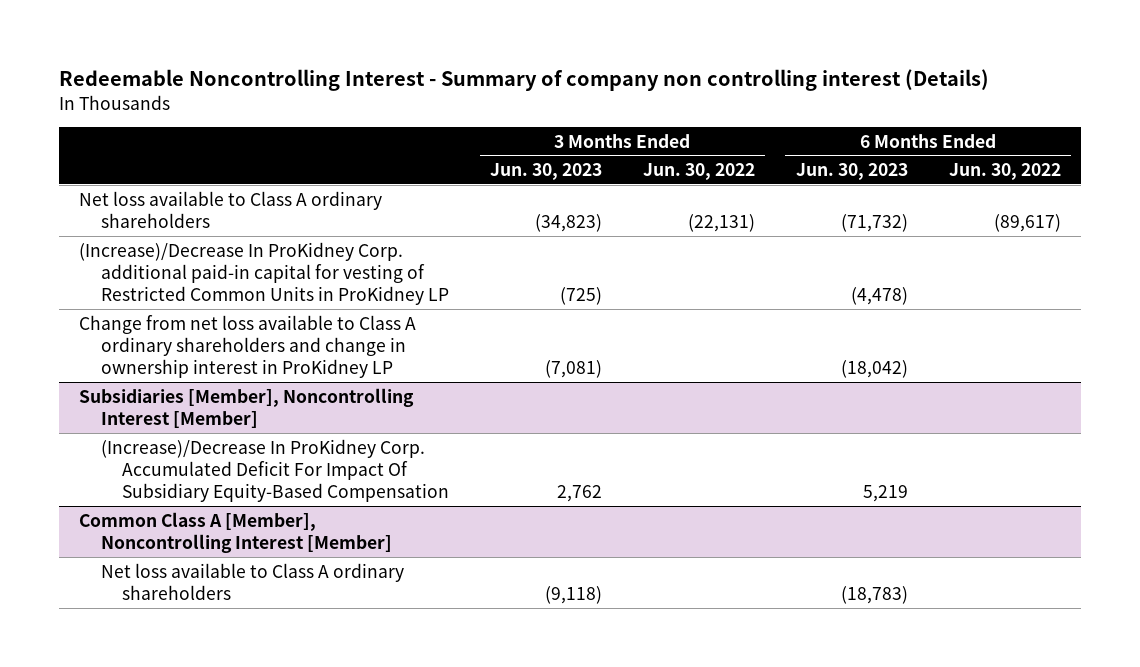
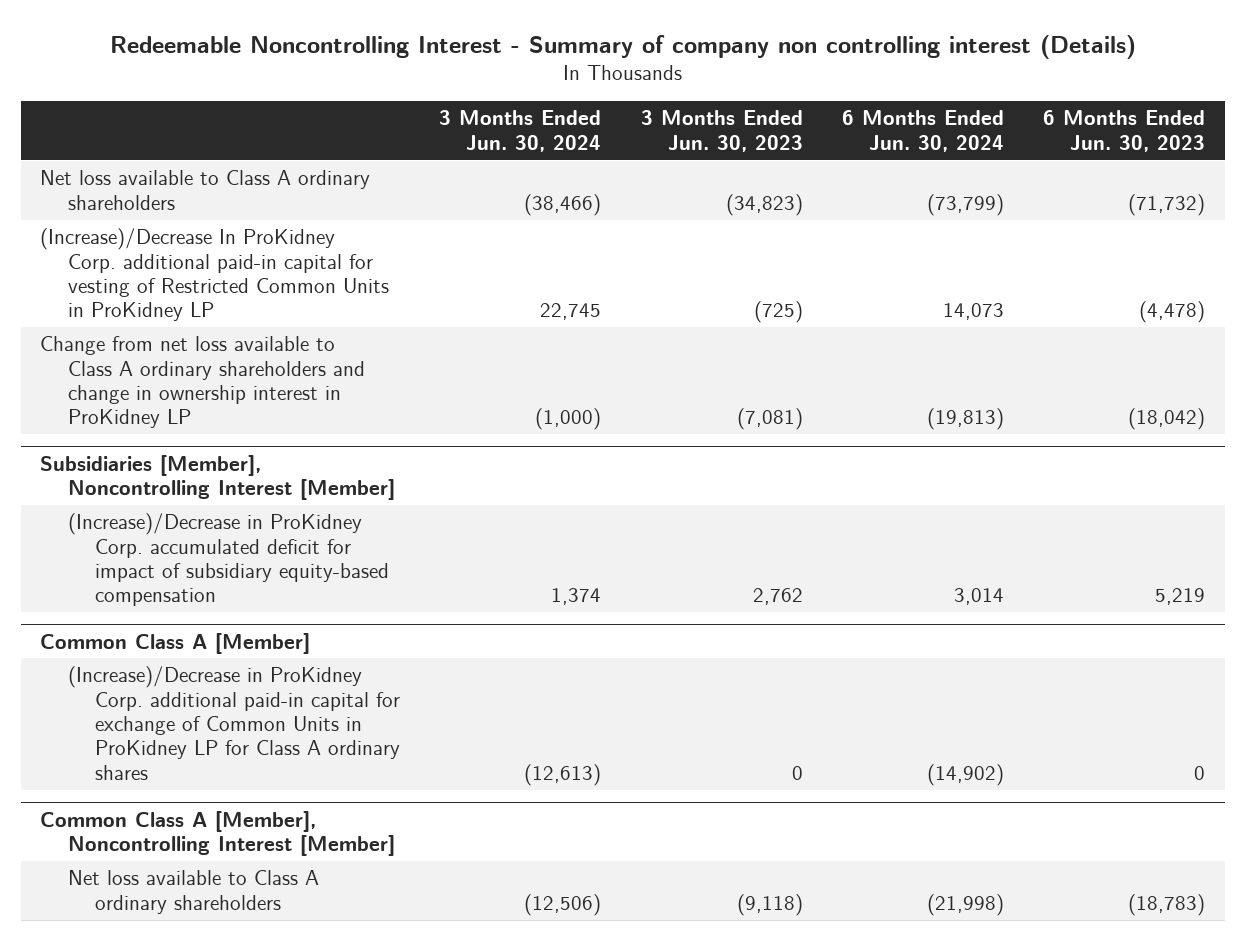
- | 3 Months Ended Jun. 30, 2023 | 3 Months Ended Jun. 30, 2022 | 6 Months Ended Jun. 30, 2023 | 6 Months Ended Jun. 30, 2022
+ | 3 Months Ended Jun. 30, 2024 | 3 Months Ended Jun. 30, 2023 | 6 Months Ended Jun. 30, 2024 | 6 Months Ended Jun. 30, 2023
@ Subsidiaries [Member], Noncontrolling Interest [Member]
- (Increase)/Decrease In ProKidney Corp. Accumulated Deficit For Impact Of Subsidiary Equity-Based Compensation | 2,762 | | 5,219 |
+ (Increase)/Decrease in ProKidney Corp. accumulated deficit for impact of subsidiary equity-based compensation | 1,374 | 2,762 | 3,014 | 5,219
+ Common Class A [Member]
+ (Increase)/Decrease in ProKidney Corp. additional paid-in capital for exchange of Common Units in ProKidney LP for Class A ordinary shares | (12,613) | 0 | (14,902) | 0

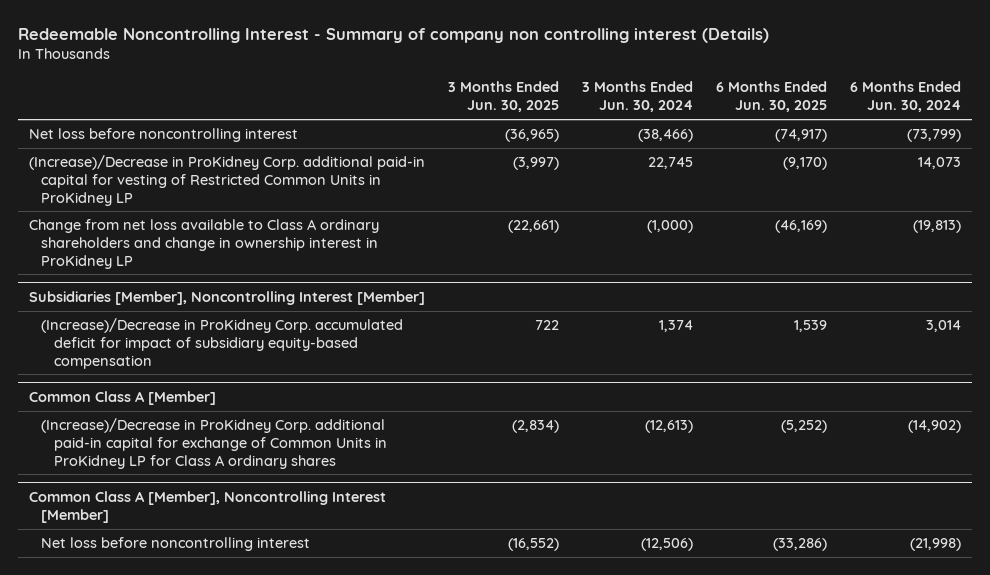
- | 3 Months Ended Jun. 30, 2024 | 3 Months Ended Jun. 30, 2023 | 6 Months Ended Jun. 30, 2024 | 6 Months Ended Jun. 30, 2023
+ | 3 Months Ended Jun. 30, 2025 | 3 Months Ended Jun. 30, 2024 | 6 Months Ended Jun. 30, 2025 | 6 Months Ended Jun. 30, 2024
- Net loss available to Class A ordinary shareholders | (38,466) | (34,823) | (73,799) | (71,732)
- (Increase)/Decrease In ProKidney Corp. additional paid-in capital for vesting of Restricted Common Units in ProKidney LP | 22,745 | (725) | 14,073 | (4,478)
+ Net loss before noncontrolling interest | (36,965) | (38,466) | (74,917) | (73,799)
+ (Increase)/Decrease in ProKidney Corp. additional paid-in capital for vesting of Restricted Common Units in ProKidney LP | (3,997) | 22,745 | (9,170) | 14,073
@ Common Class A [Member], Noncontrolling Interest [Member]
- Net loss available to Class A ordinary shareholders | (12,506) | (9,118) | (21,998) | (18,783)
+ Net loss before noncontrolling interest | (16,552) | (12,506) | (33,286) | (21,998)

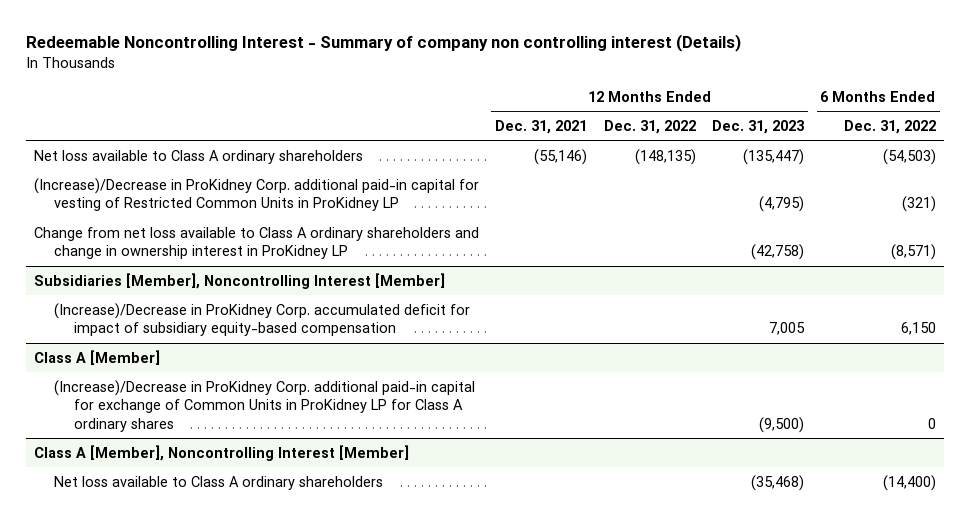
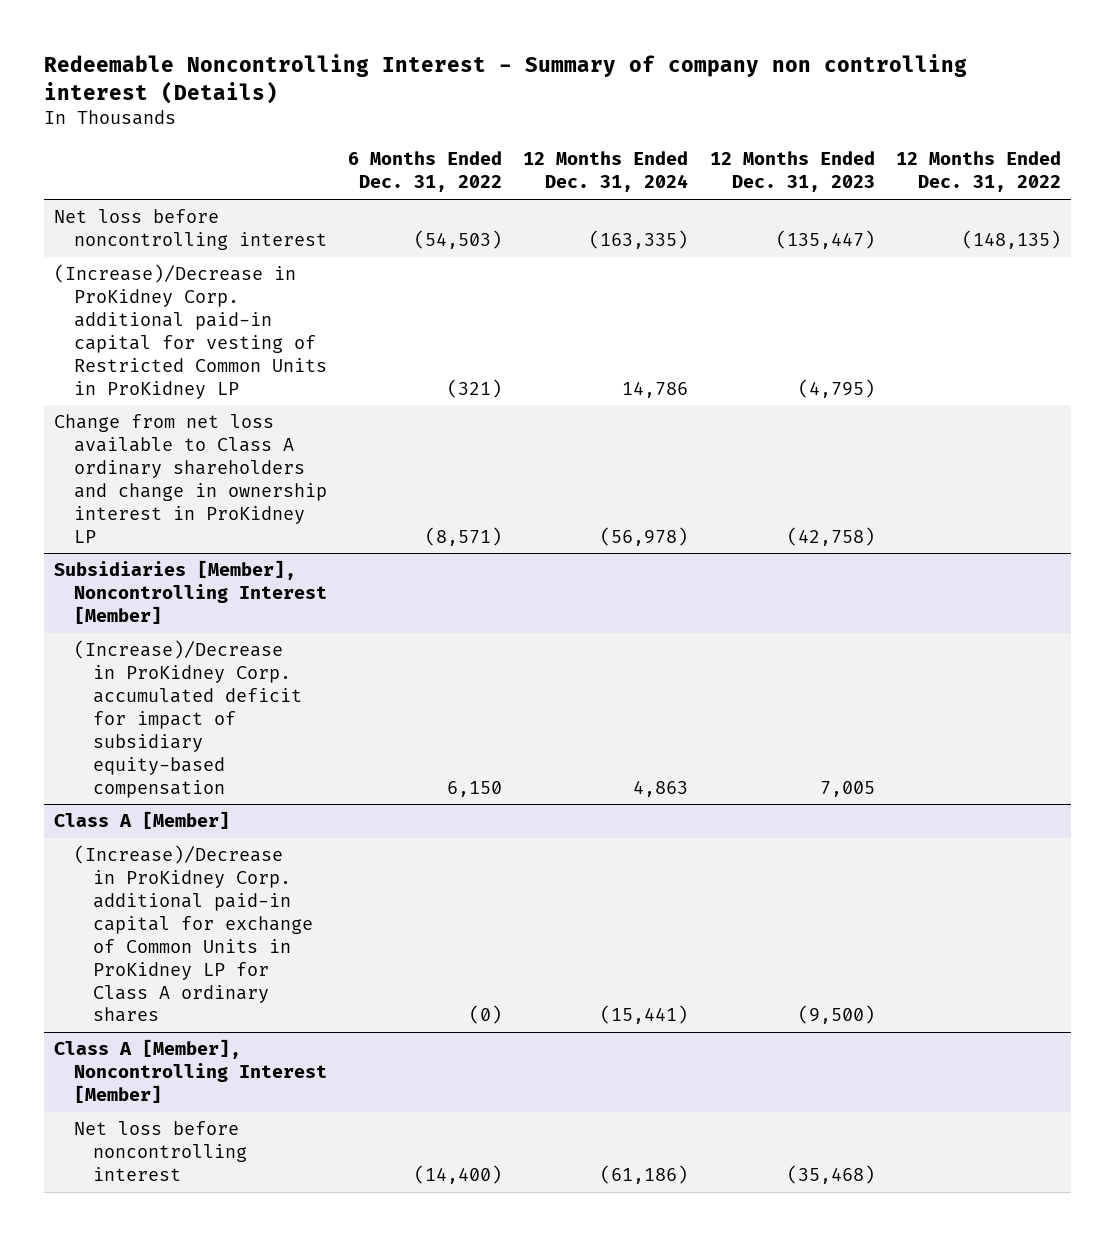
- | 12 Months Ended Dec. 31, 2021 | 12 Months Ended Dec. 31, 2022 | 12 Months Ended Dec. 31, 2023 | 6 Months Ended Dec. 31, 2022
+ | 6 Months Ended Dec. 31, 2022 | 12 Months Ended Dec. 31, 2024 | 12 Months Ended Dec. 31, 2023 | 12 Months Ended Dec. 31, 2022
- Net loss available to Class A ordinary shareholders | (55,146) | (148,135) | (135,447) | (54,503)
+ Net loss before noncontrolling interest | (54,503) | (163,335) | (135,447) | (148,135)
@ Class A [Member]
- (Increase)/Decrease in ProKidney Corp. additional paid-in capital for exchange of Common Units in ProKidney LP for Class A ordinary shares | | | (9,500) | 0
+ (Increase)/Decrease in ProKidney Corp. additional paid-in capital for exchange of Common Units in ProKidney LP for Class A ordinary shares | (0) | (15,441) | (9,500) |
@ Class A [Member], Noncontrolling Interest [Member]
- Net loss available to Class A ordinary shareholders | | | (35,468) | (14,400)
+ Net loss before noncontrolling interest | (14,400) | (61,186) | (35,468) |

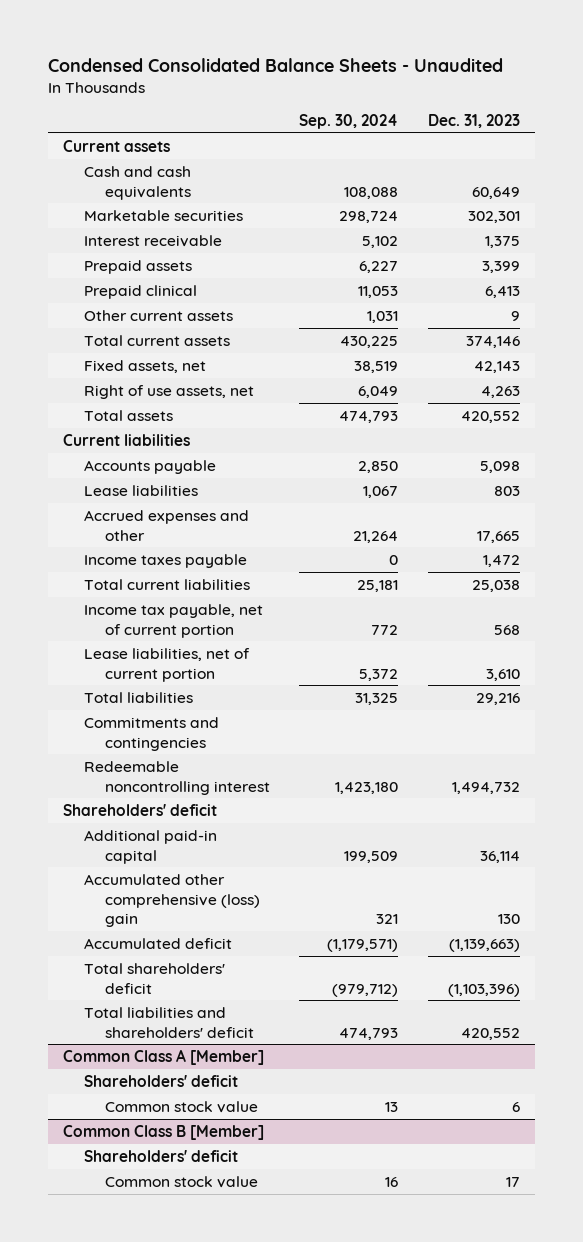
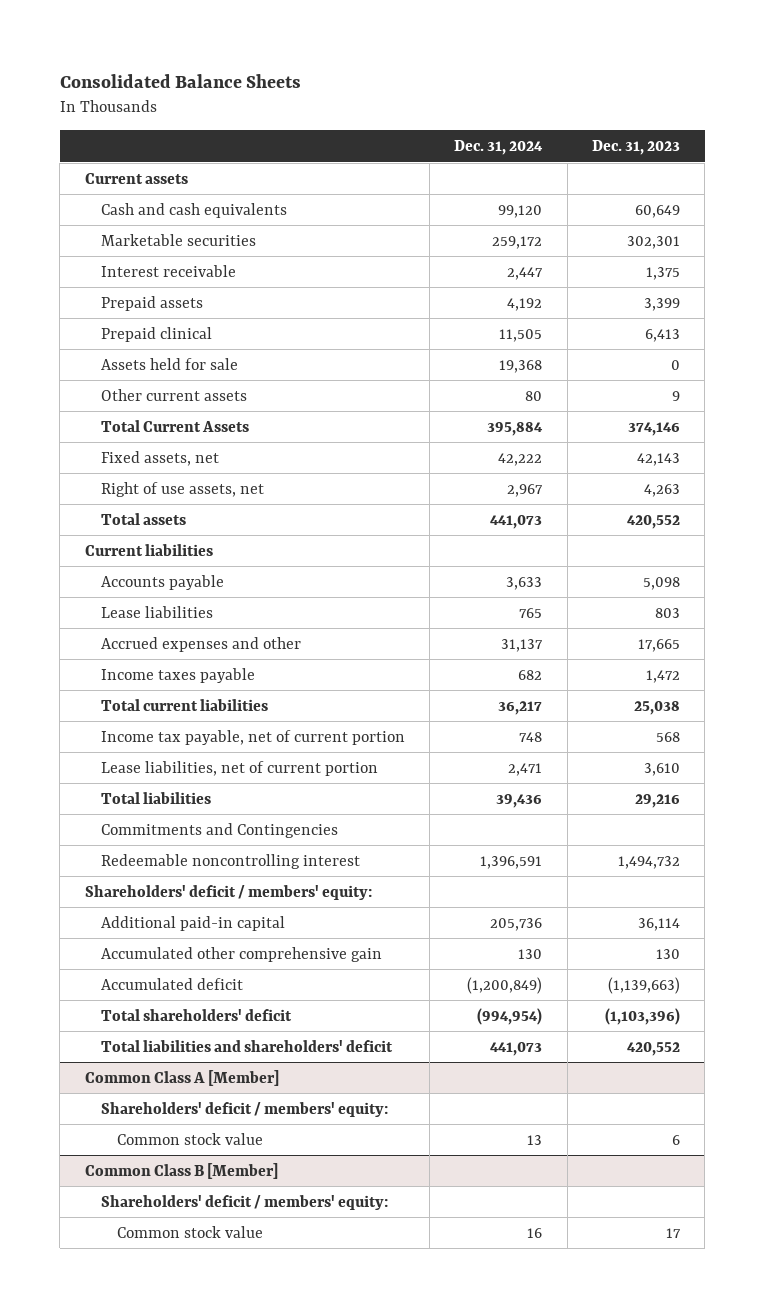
- Condensed Consolidated Balance Sheets - Unaudited
+ Consolidated Balance Sheets
- | Sep. 30, 2024 | Dec. 31, 2023
+ | Dec. 31, 2024 | Dec. 31, 2023
+ Assets held for sale | 19,368 | 0
- Total current assets | 430,225 | 374,146
+ Total Current Assets | 395,884 | 374,146
- Commitments and contingencies
+ Commitments and Contingencies
- Shareholders' deficit
+ Shareholders' deficit / members' equity:
- Accumulated other comprehensive (loss) gain | 321 | 130
+ Accumulated other comprehensive gain | 130 | 130
@ Common Class A [Member]
- Shareholders' deficit
+ Shareholders' deficit / members' equity:
@ Common Class B [Member]
- Shareholders' deficit
+ Shareholders' deficit / members' equity:

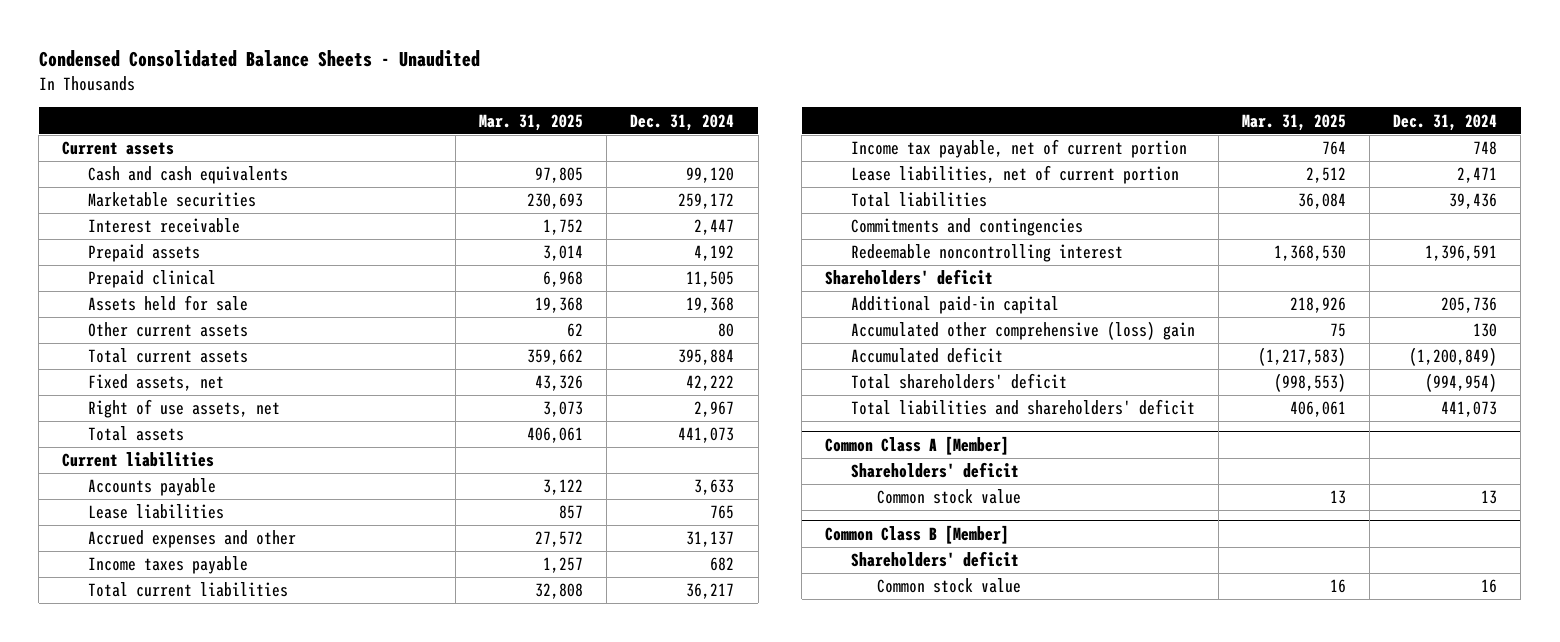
- Consolidated Balance Sheets
+ Condensed Consolidated Balance Sheets - Unaudited
- | Dec. 31, 2024 | Dec. 31, 2023
+ | Mar. 31, 2025 | Dec. 31, 2024
- Total Current Assets | 395,884 | 374,146
+ Total current assets | 359,662 | 395,884
- Commitments and Contingencies
+ Commitments and contingencies
- Shareholders' deficit / members' equity:
+ Shareholders' deficit
- Accumulated other comprehensive gain | 130 | 130
+ Accumulated other comprehensive (loss) gain | 75 | 130
@ Common Class A [Member]
- Shareholders' deficit / members' equity:
+ Shareholders' deficit
@ Common Class B [Member]
- Shareholders' deficit / members' equity:
+ Shareholders' deficit

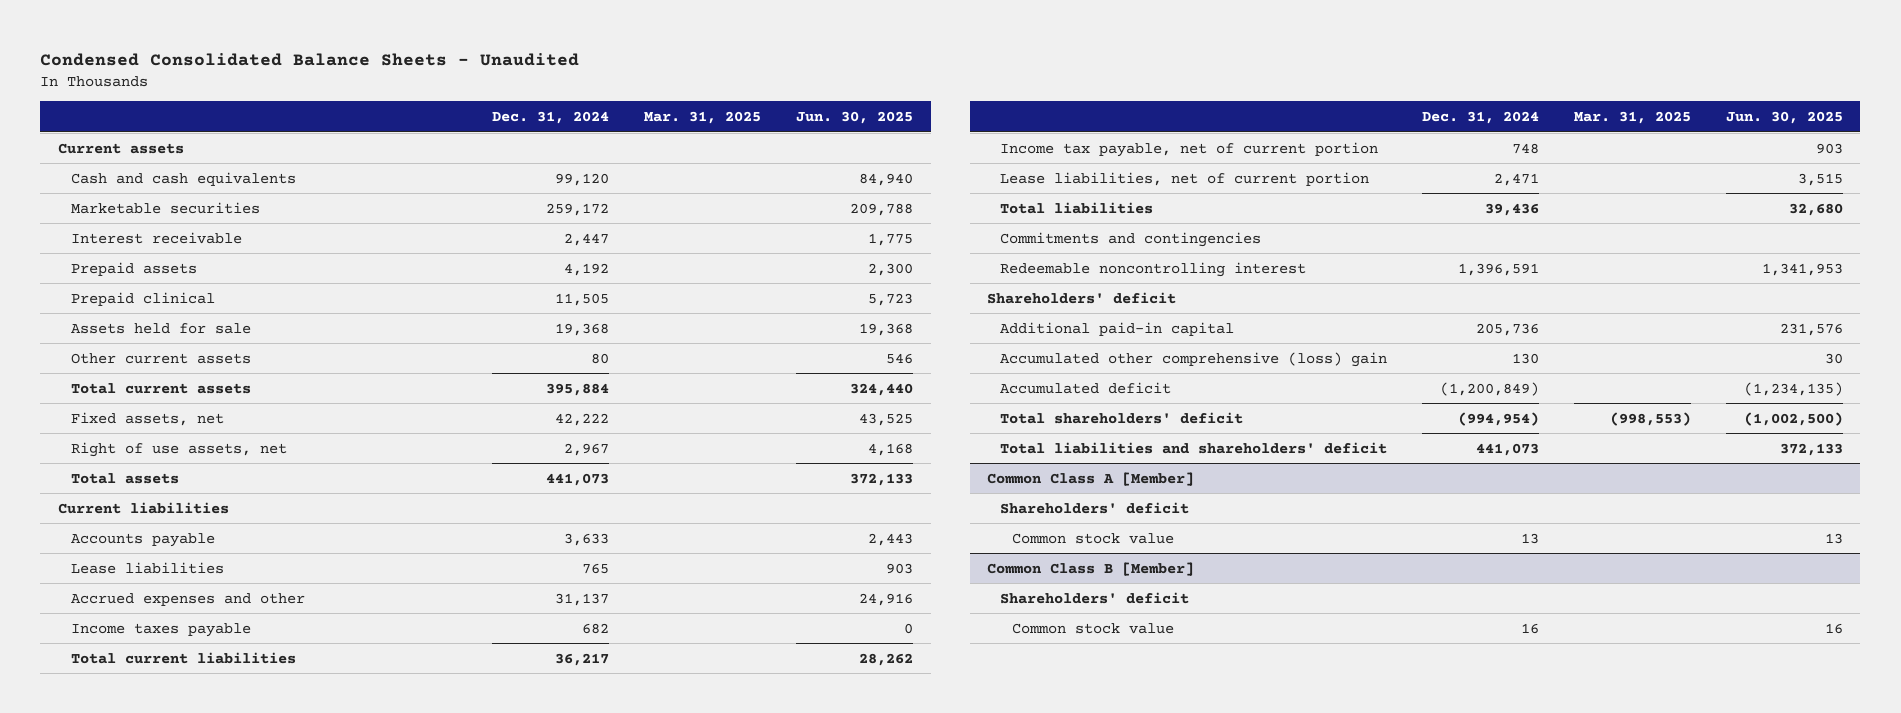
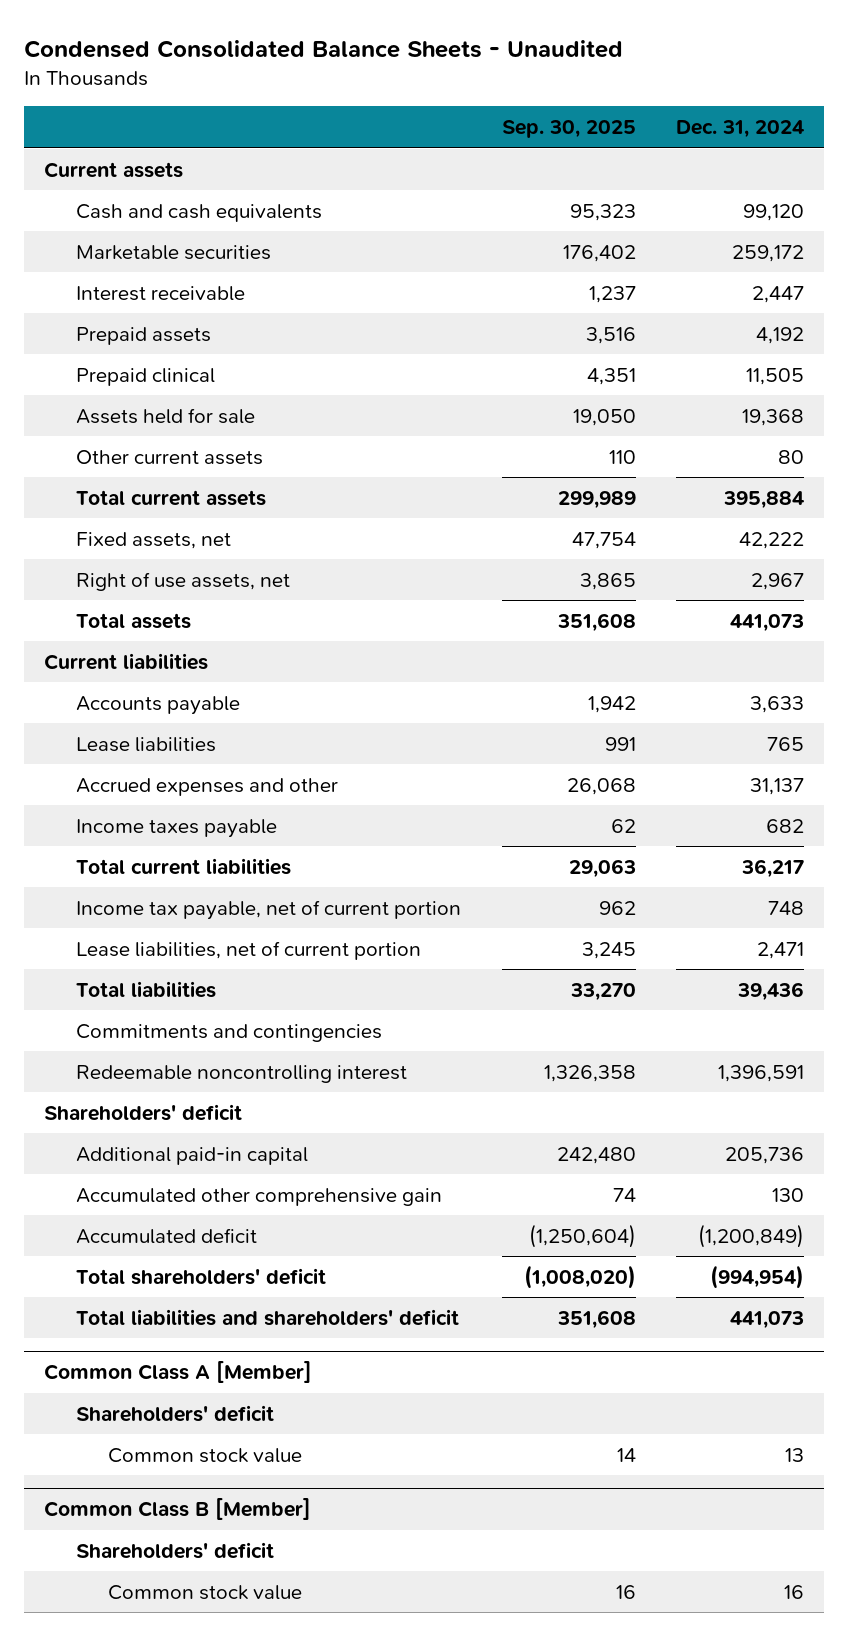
- | Dec. 31, 2024 | Mar. 31, 2025 | Jun. 30, 2025
+ | Sep. 30, 2025 | Dec. 31, 2024
- Accumulated other comprehensive (loss) gain | 130 | | 30
+ Accumulated other comprehensive gain | 74 | 130

